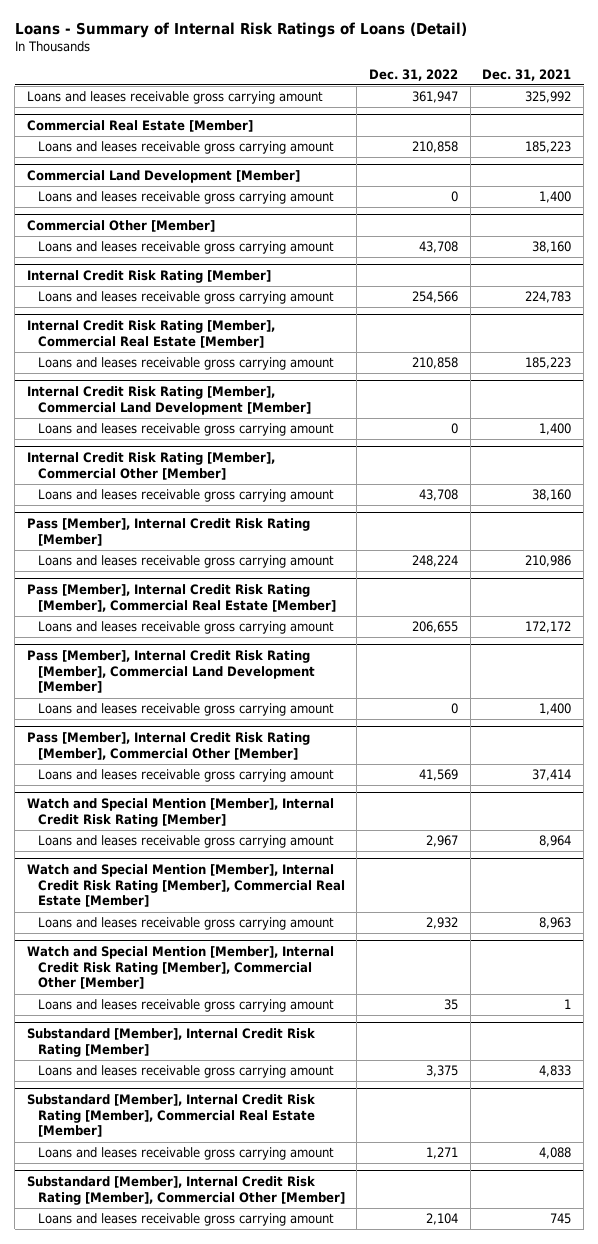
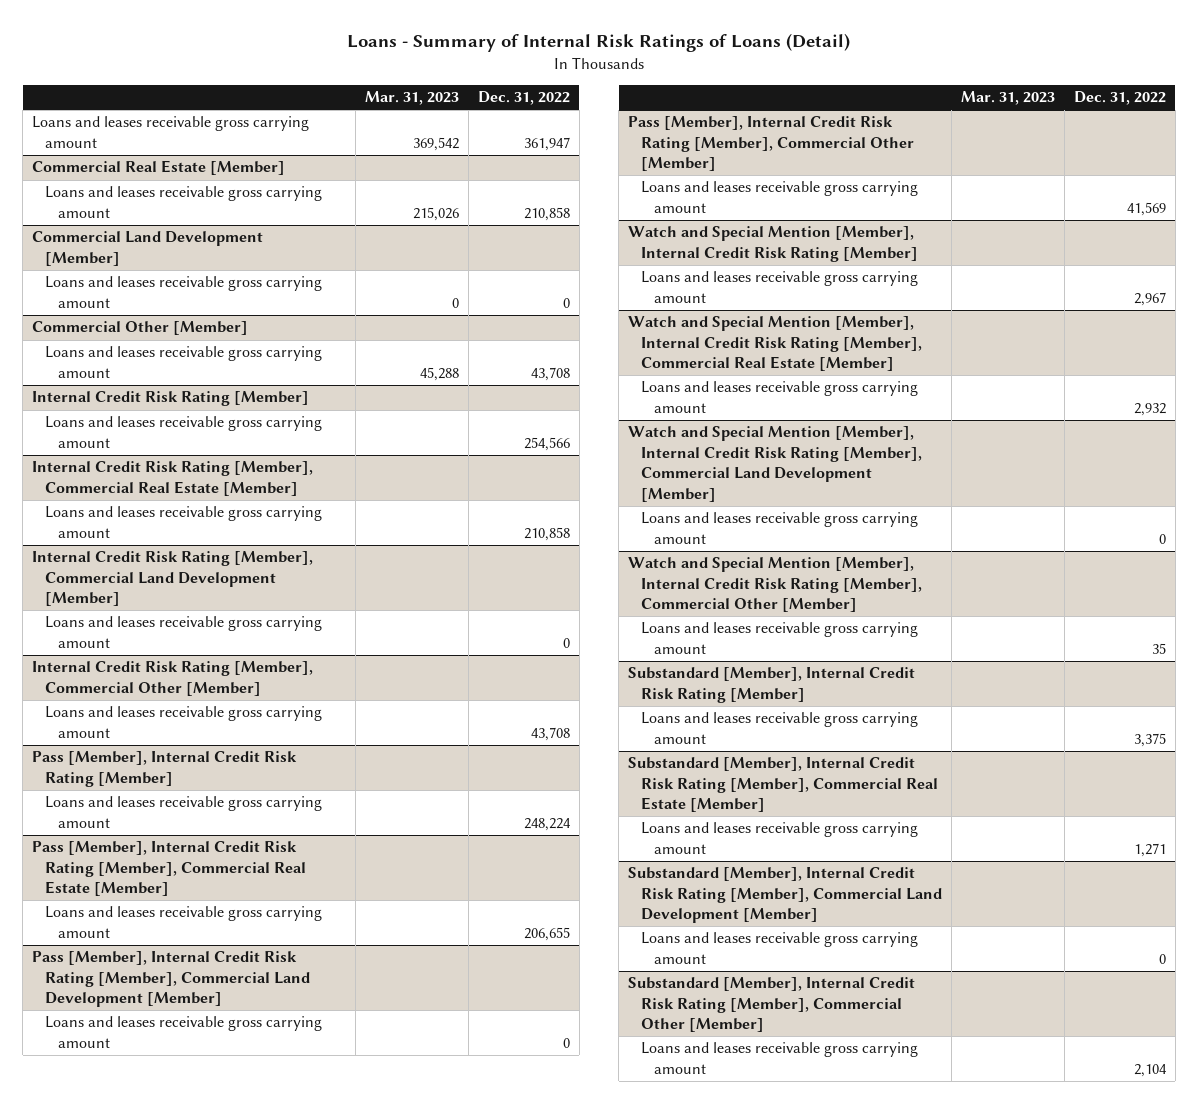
- | Dec. 31, 2022 | Dec. 31, 2021
+ | Mar. 31, 2023 | Dec. 31, 2022
+ Watch and Special Mention [Member], Internal Credit Risk Rating [Member], Commercial Land Development [Member]
+ Loans and leases receivable gross carrying amount | | 0
+ Substandard [Member], Internal Credit Risk Rating [Member], Commercial Land Development [Member]
+ Loans and leases receivable gross carrying amount | | 0

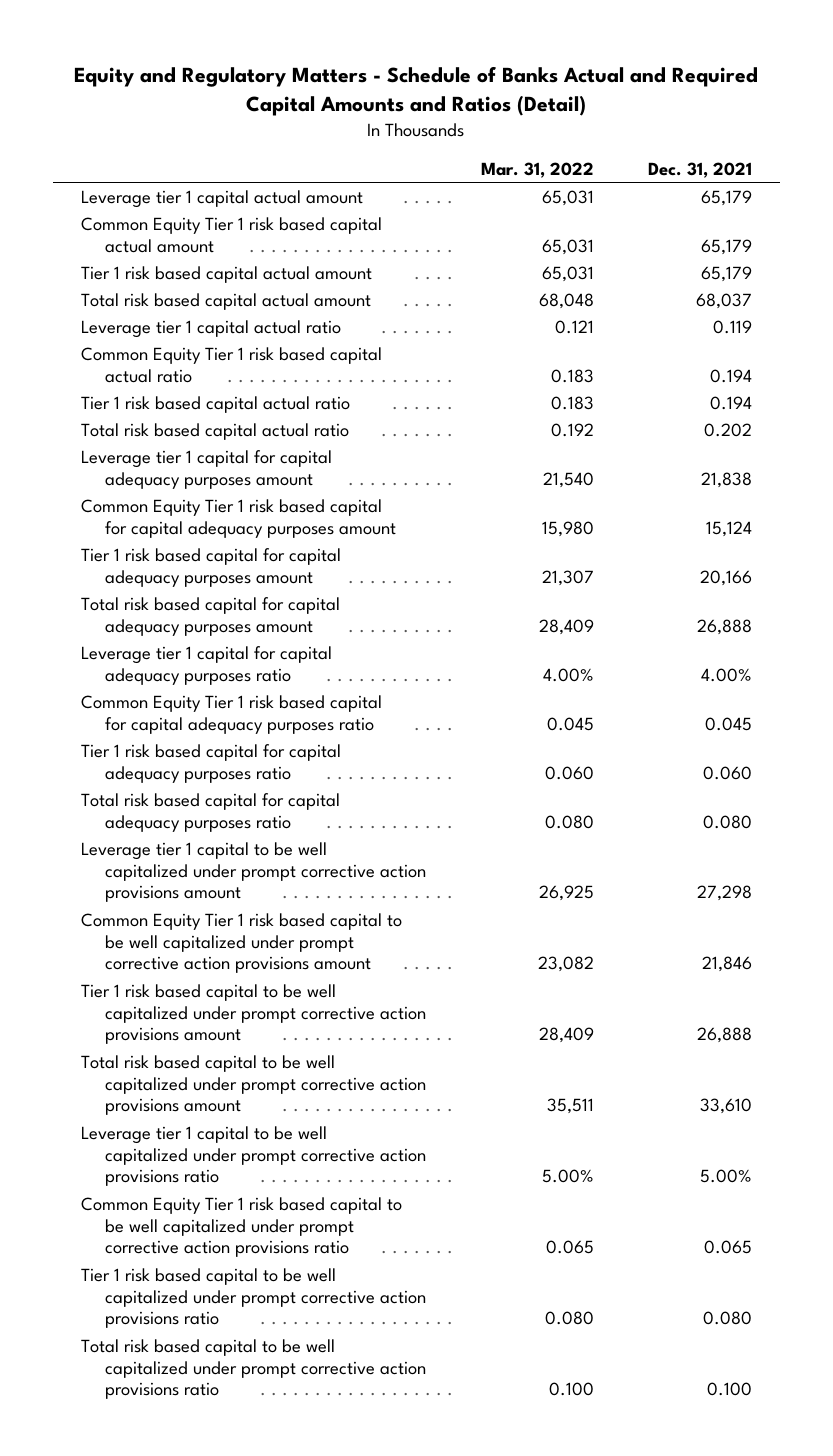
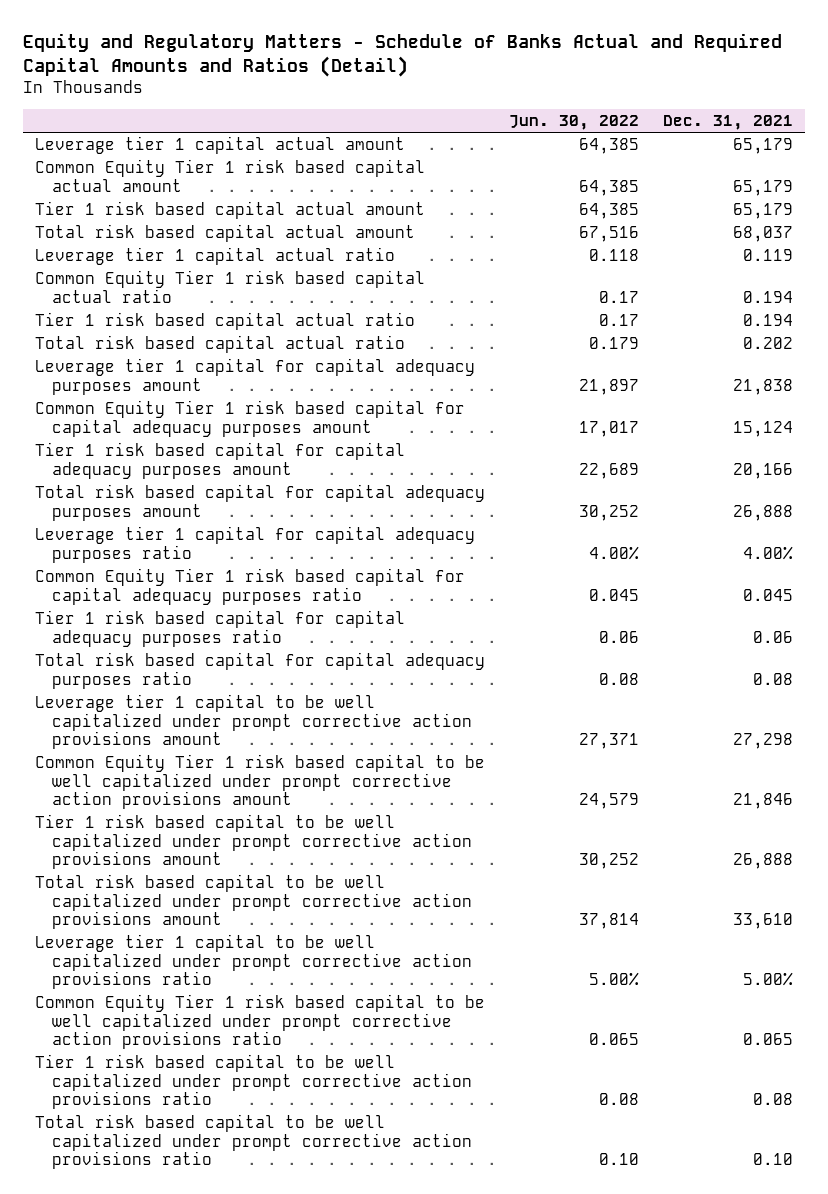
- | Mar. 31, 2022 | Dec. 31, 2021
+ | Jun. 30, 2022 | Dec. 31, 2021
- Tier 1 risk based capital for capital adequacy purposes ratio | 0.060 | 0.060
- Total risk based capital for capital adequacy purposes ratio | 0.080 | 0.080
+ Tier 1 risk based capital for capital adequacy purposes ratio | 0.06 | 0.06
+ Total risk based capital for capital adequacy purposes ratio | 0.08 | 0.08
- Tier 1 risk based capital to be well capitalized under prompt corrective action provisions ratio | 0.080 | 0.080
- Total risk based capital to be well capitalized under prompt corrective action provisions ratio | 0.100 | 0.100
+ Tier 1 risk based capital to be well capitalized under prompt corrective action provisions ratio | 0.08 | 0.08
+ Total risk based capital to be well capitalized under prompt corrective action provisions ratio | 0.10 | 0.10

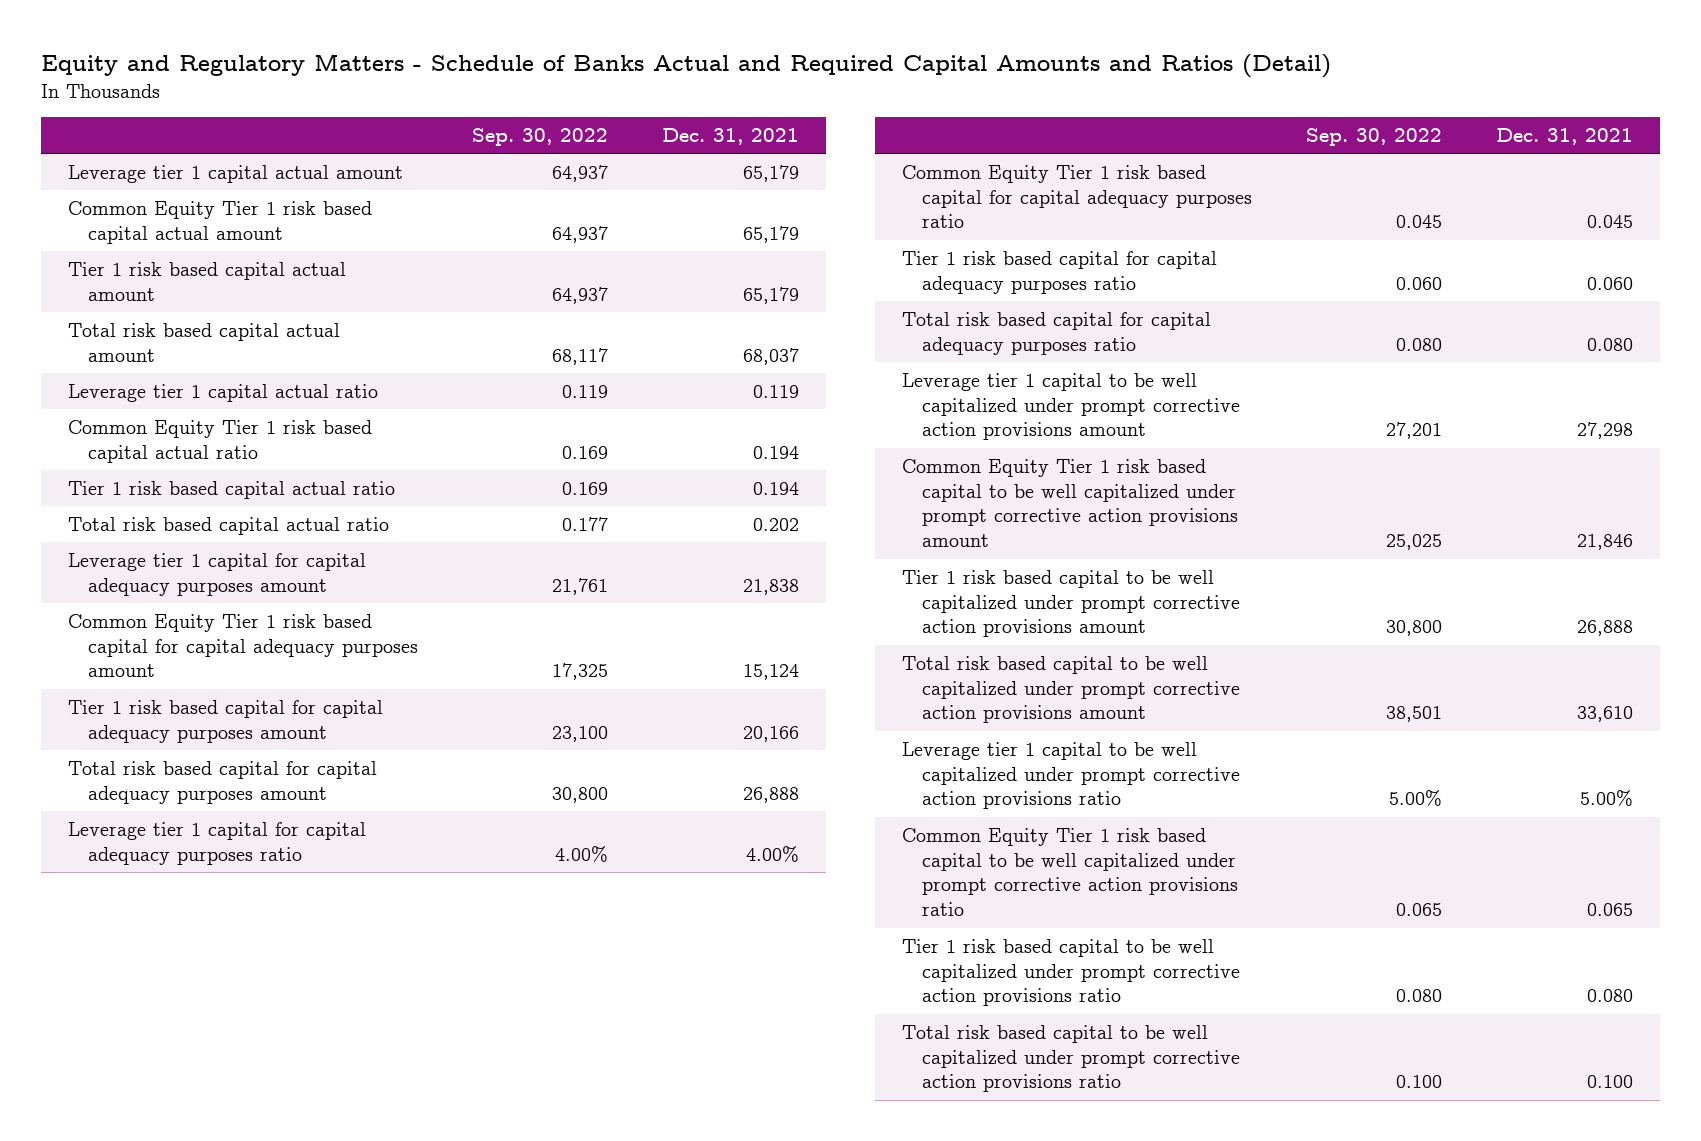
- | Jun. 30, 2022 | Dec. 31, 2021
+ | Sep. 30, 2022 | Dec. 31, 2021
- Tier 1 risk based capital for capital adequacy purposes ratio | 0.06 | 0.06
- Total risk based capital for capital adequacy purposes ratio | 0.08 | 0.08
+ Tier 1 risk based capital for capital adequacy purposes ratio | 0.060 | 0.060
+ Total risk based capital for capital adequacy purposes ratio | 0.080 | 0.080
- Tier 1 risk based capital to be well capitalized under prompt corrective action provisions ratio | 0.08 | 0.08
- Total risk based capital to be well capitalized under prompt corrective action provisions ratio | 0.10 | 0.10
+ Tier 1 risk based capital to be well capitalized under prompt corrective action provisions ratio | 0.080 | 0.080
+ Total risk based capital to be well capitalized under prompt corrective action provisions ratio | 0.100 | 0.100

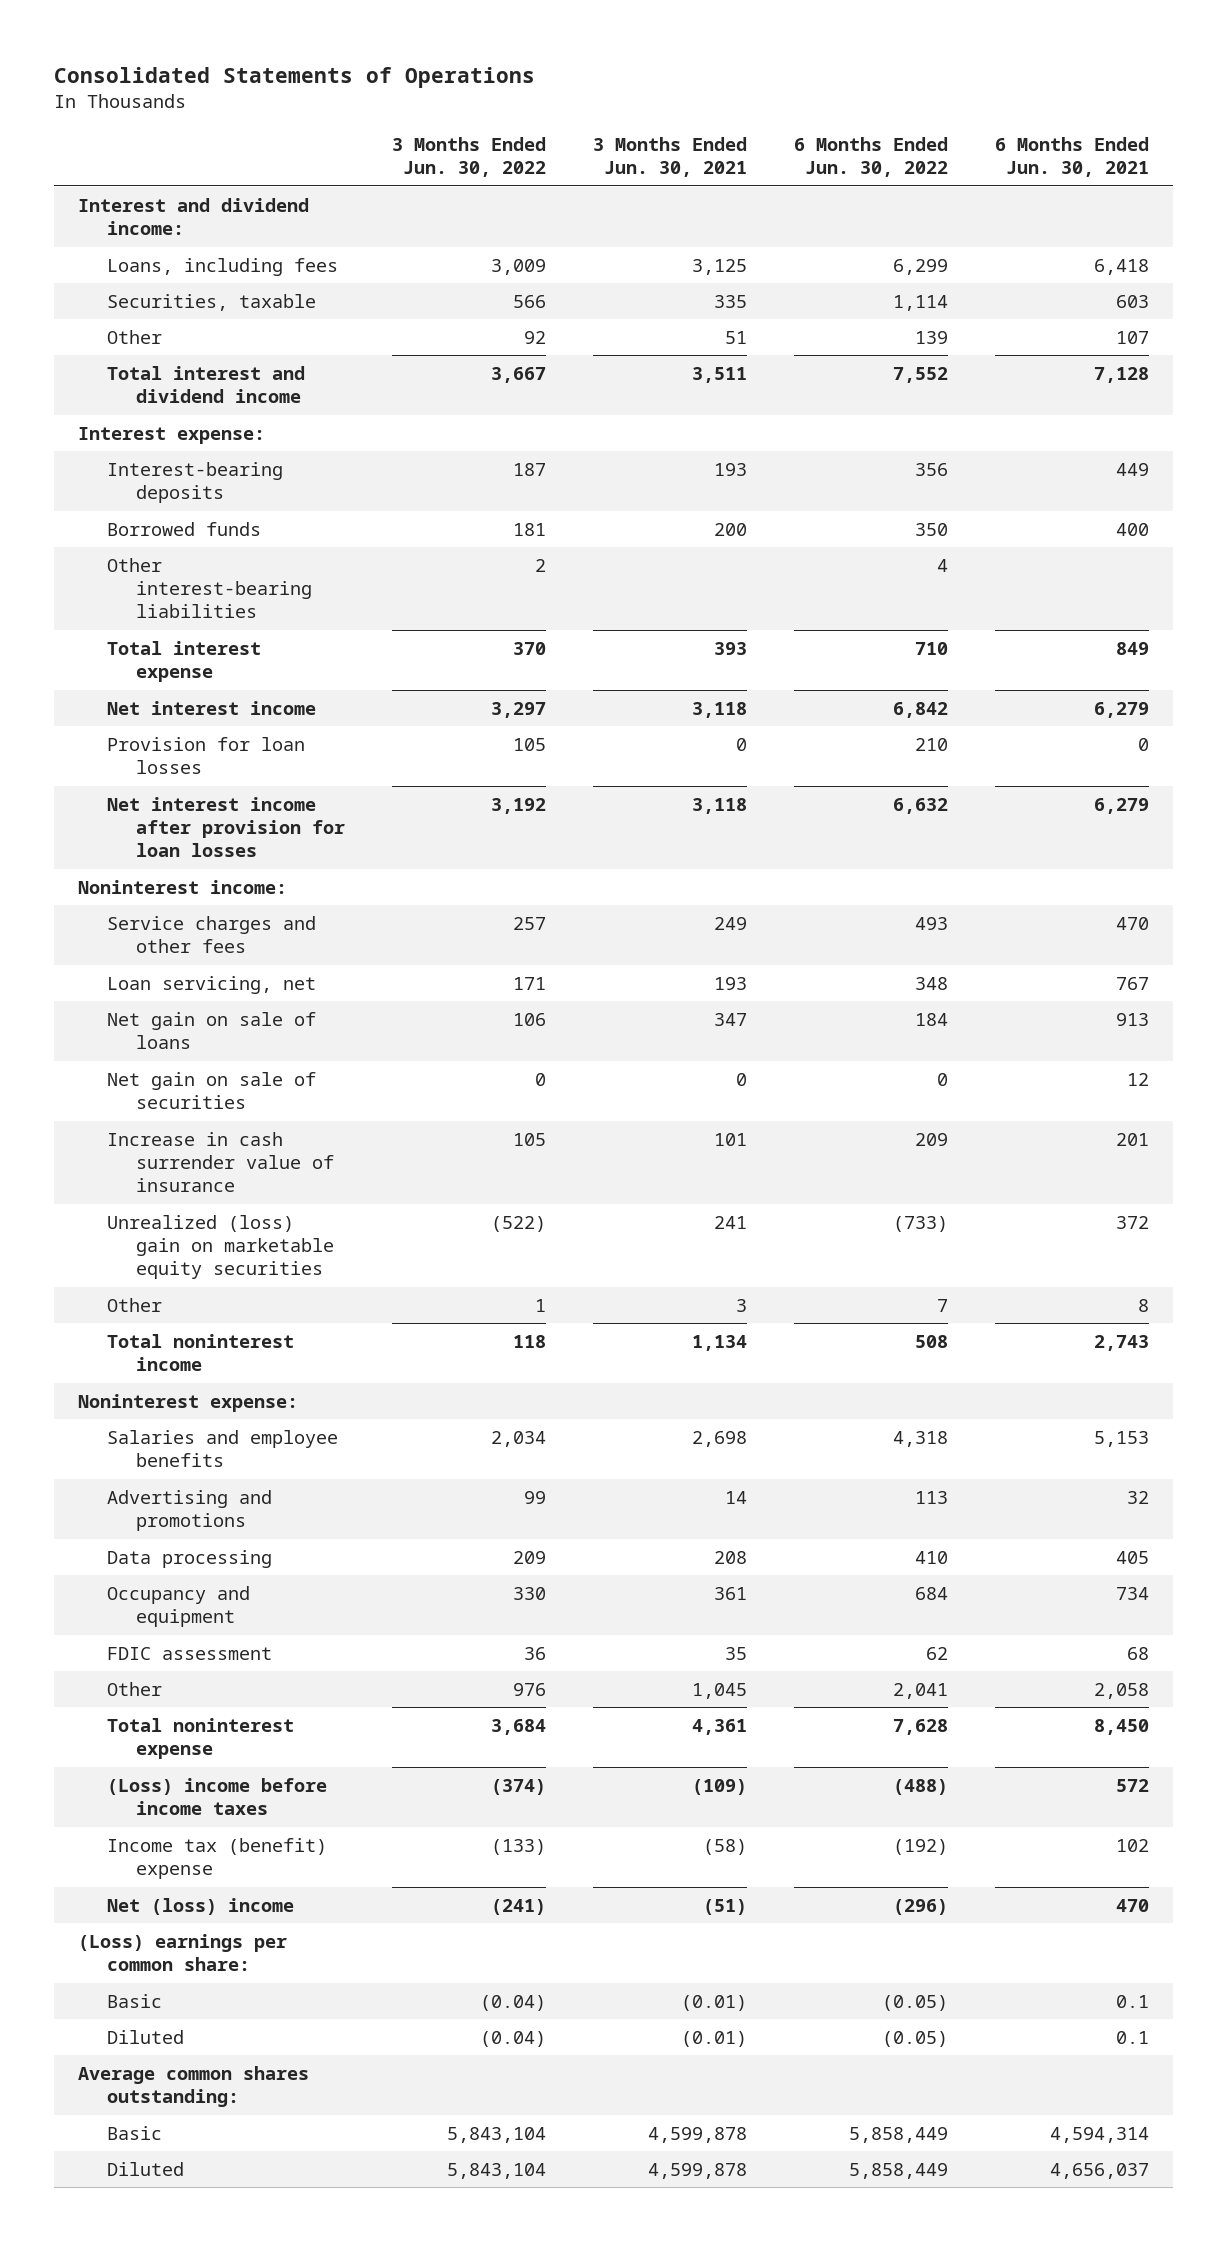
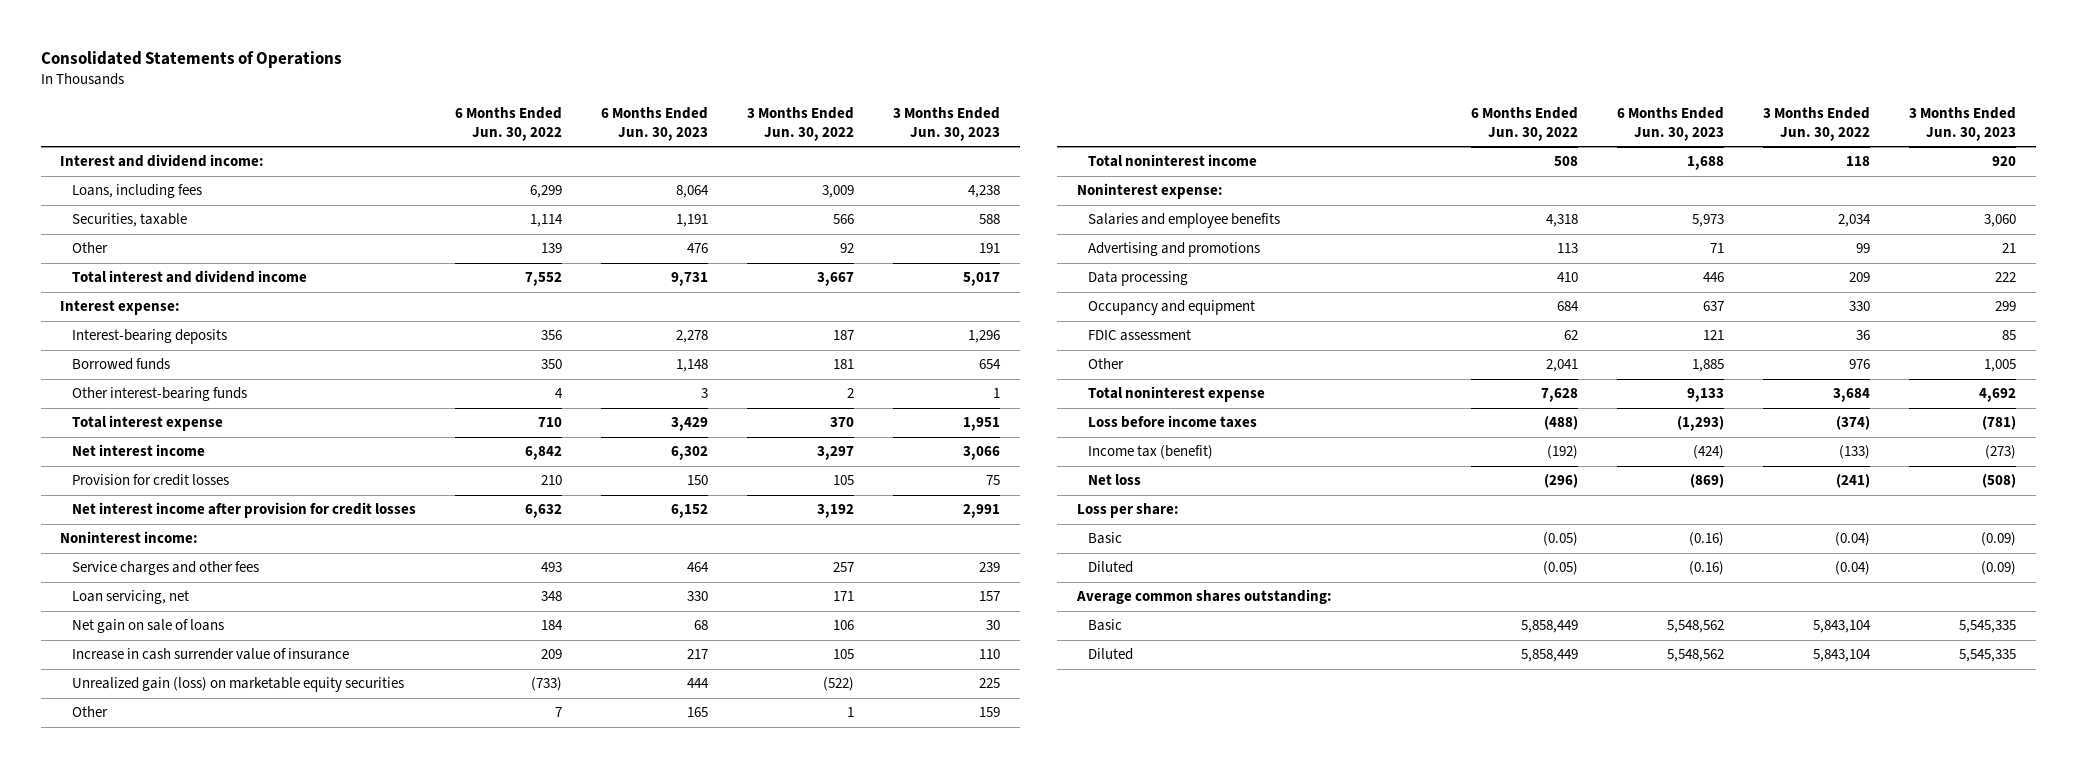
- | 3 Months Ended Jun. 30, 2022 | 3 Months Ended Jun. 30, 2021 | 6 Months Ended Jun. 30, 2022 | 6 Months Ended Jun. 30, 2021
+ | 6 Months Ended Jun. 30, 2022 | 6 Months Ended Jun. 30, 2023 | 3 Months Ended Jun. 30, 2022 | 3 Months Ended Jun. 30, 2023
- Other interest-bearing liabilities | 2 | | 4 |
+ Other interest-bearing funds | 4 | 3 | 2 | 1
- Provision for loan losses | 105 | 0 | 210 | 0
- Net interest income after provision for loan losses | 3,192 | 3,118 | 6,632 | 6,279
+ Provision for credit losses | 210 | 150 | 105 | 75
+ Net interest income after provision for credit losses | 6,632 | 6,152 | 3,192 | 2,991
- Net gain on sale of securities | 0 | 0 | 0 | 12
- Unrealized (loss) gain on marketable equity securities | (522) | 241 | (733) | 372
+ Unrealized gain (loss) on marketable equity securities | (733) | 444 | (522) | 225
- (Loss) income before income taxes | (374) | (109) | (488) | 572
- Income tax (benefit) expense | (133) | (58) | (192) | 102
- Net (loss) income | (241) | (51) | (296) | 470
- (Loss) earnings per common share:
+ Loss before income taxes | (488) | (1,293) | (374) | (781)
+ Income tax (benefit) | (192) | (424) | (133) | (273)
+ Net loss | (296) | (869) | (241) | (508)
+ Loss per share:

